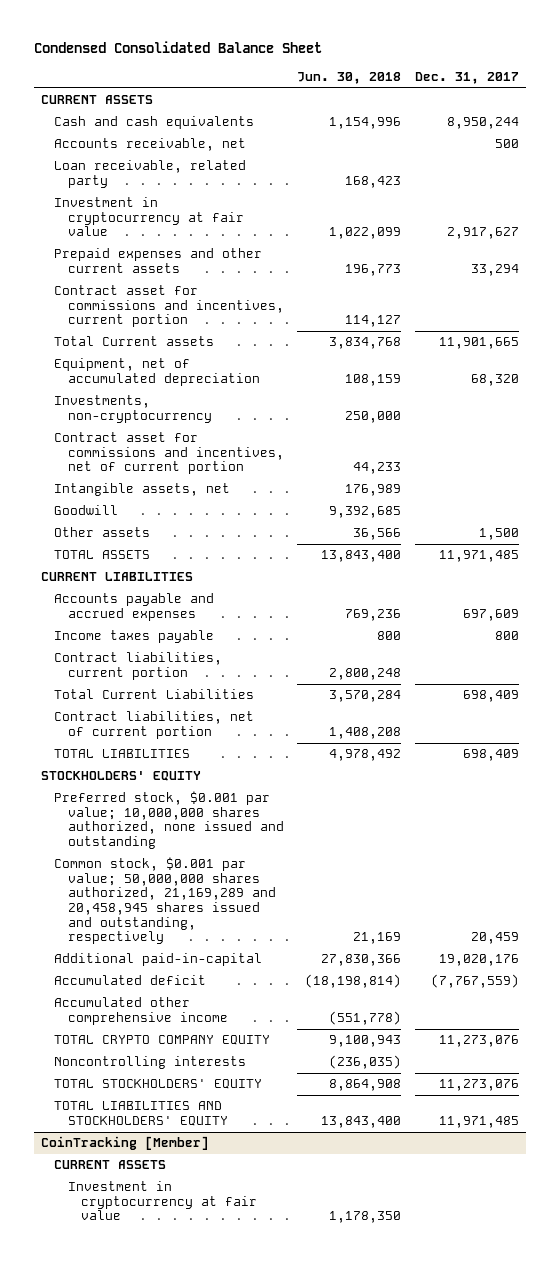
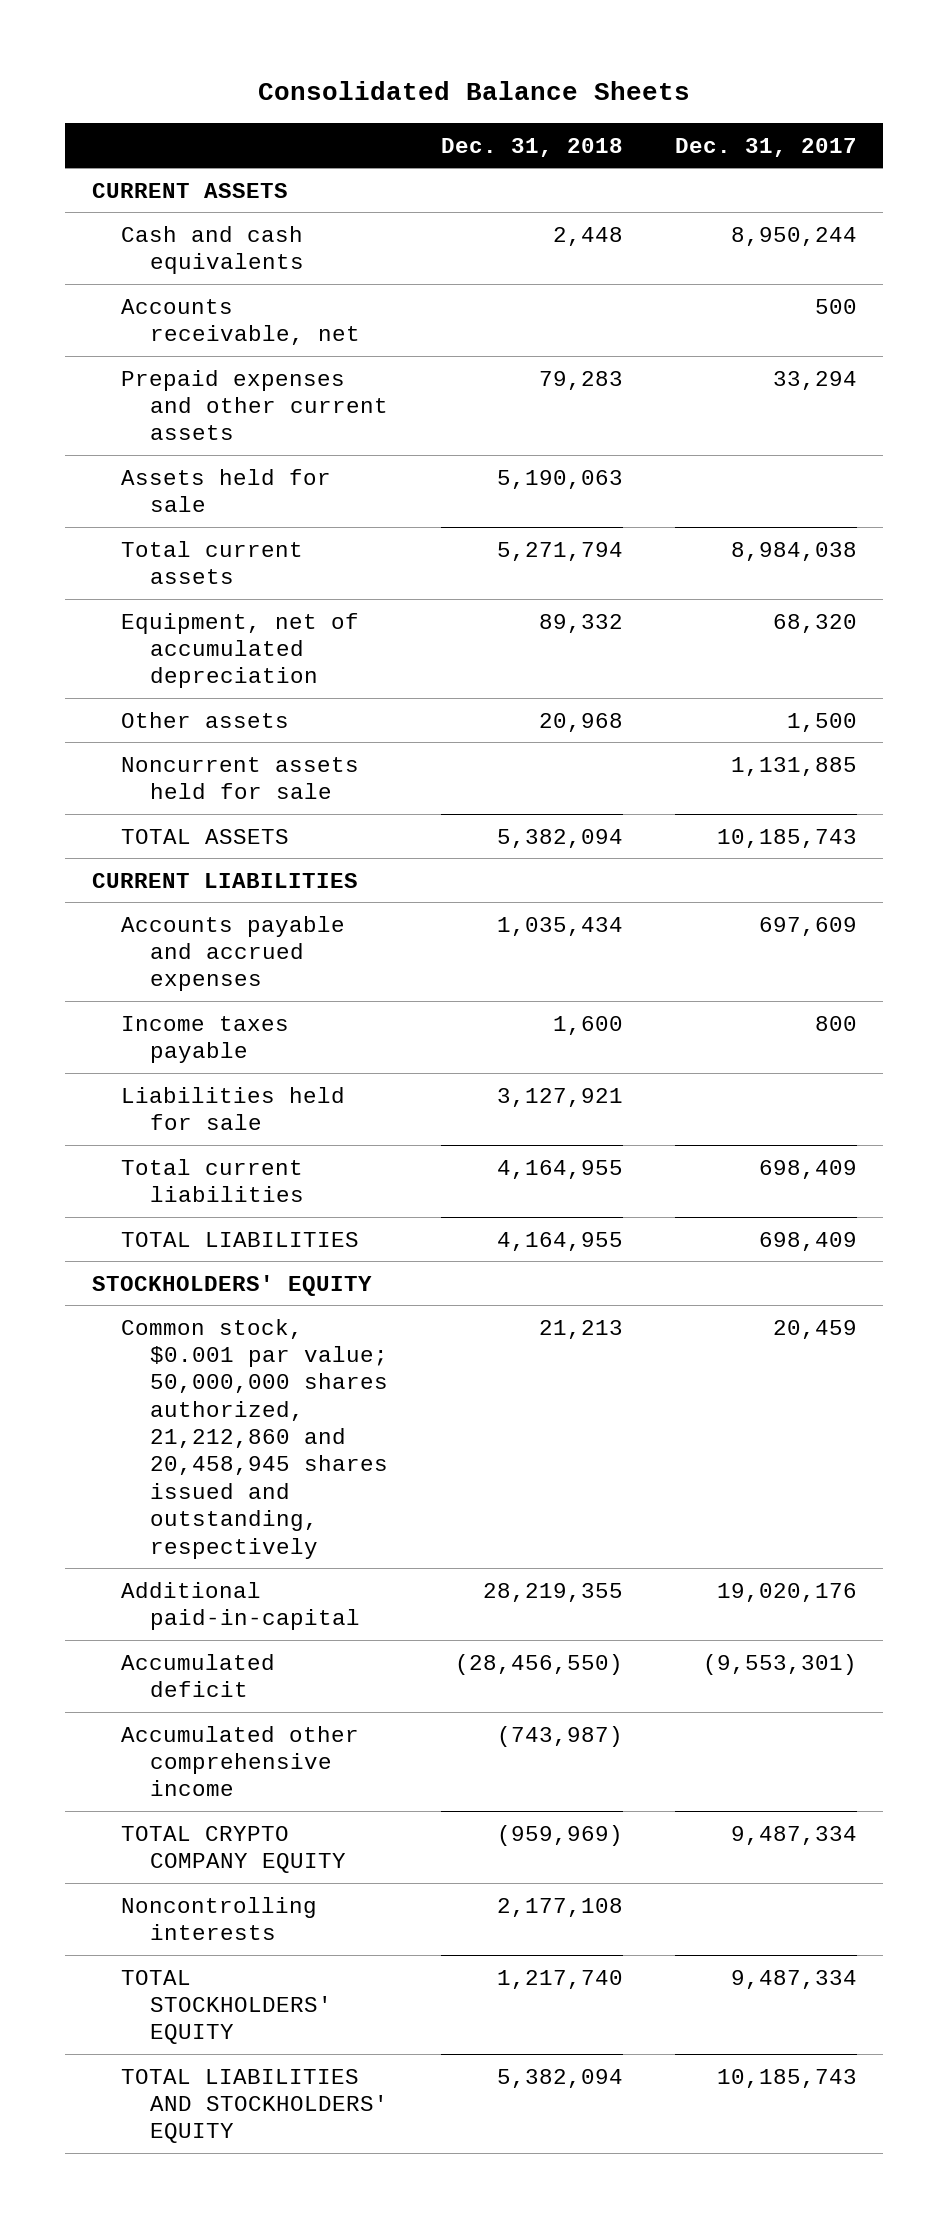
- Condensed Consolidated Balance Sheet
+ Consolidated Balance Sheets
- | Jun. 30, 2018 | Dec. 31, 2017
+ | Dec. 31, 2018 | Dec. 31, 2017
- Loan receivable, related party | 168,423 |
- Investment in cryptocurrency at fair value | 1,022,099 | 2,917,627
- Contract asset for commissions and incentives, current portion | 114,127 |
- Total Current assets | 3,834,768 | 11,901,665
+ Assets held for sale | 5,190,063 |
+ Total current assets | 5,271,794 | 8,984,038
- Investments, non-cryptocurrency | 250,000 |
- Contract asset for commissions and incentives, net of current portion | 44,233 |
- Intangible assets, net | 176,989 |
- Goodwill | 9,392,685 |
- TOTAL ASSETS | 13,843,400 | 11,971,485
+ Noncurrent assets held for sale | | 1,131,885
+ TOTAL ASSETS | 5,382,094 | 10,185,743
- Contract liabilities, current portion | 2,800,248 |
- Total Current Liabilities | 3,570,284 | 698,409
- Contract liabilities, net of current portion | 1,408,208 |
+ Liabilities held for sale | 3,127,921 |
+ Total current liabilities | 4,164,955 | 698,409
- Preferred stock, $0.001 par value; 10,000,000 shares authorized, none issued and outstanding
- Common stock, $0.001 par value; 50,000,000 shares authorized, 21,169,289 and 20,458,945 shares issued and outstanding, respectively | 21,169 | 20,459
+ Common stock, $0.001 par value; 50,000,000 shares authorized, 21,212,860 and 20,458,945 shares issued and outstanding, respectively | 21,213 | 20,459
- Accumulated deficit | (18,198,814) | (7,767,559)
+ Accumulated deficit | (28,456,550) | (9,553,301)
- TOTAL CRYPTO COMPANY EQUITY | 9,100,943 | 11,273,076
+ TOTAL CRYPTO COMPANY EQUITY | (959,969) | 9,487,334
- TOTAL STOCKHOLDERS' EQUITY | 8,864,908 | 11,273,076
- TOTAL LIABILITIES AND STOCKHOLDERS' EQUITY | 13,843,400 | 11,971,485
- CoinTracking [Member]
- CURRENT ASSETS
- Investment in cryptocurrency at fair value | 1,178,350 |
+ TOTAL STOCKHOLDERS' EQUITY | 1,217,740 | 9,487,334
+ TOTAL LIABILITIES AND STOCKHOLDERS' EQUITY | 5,382,094 | 10,185,743

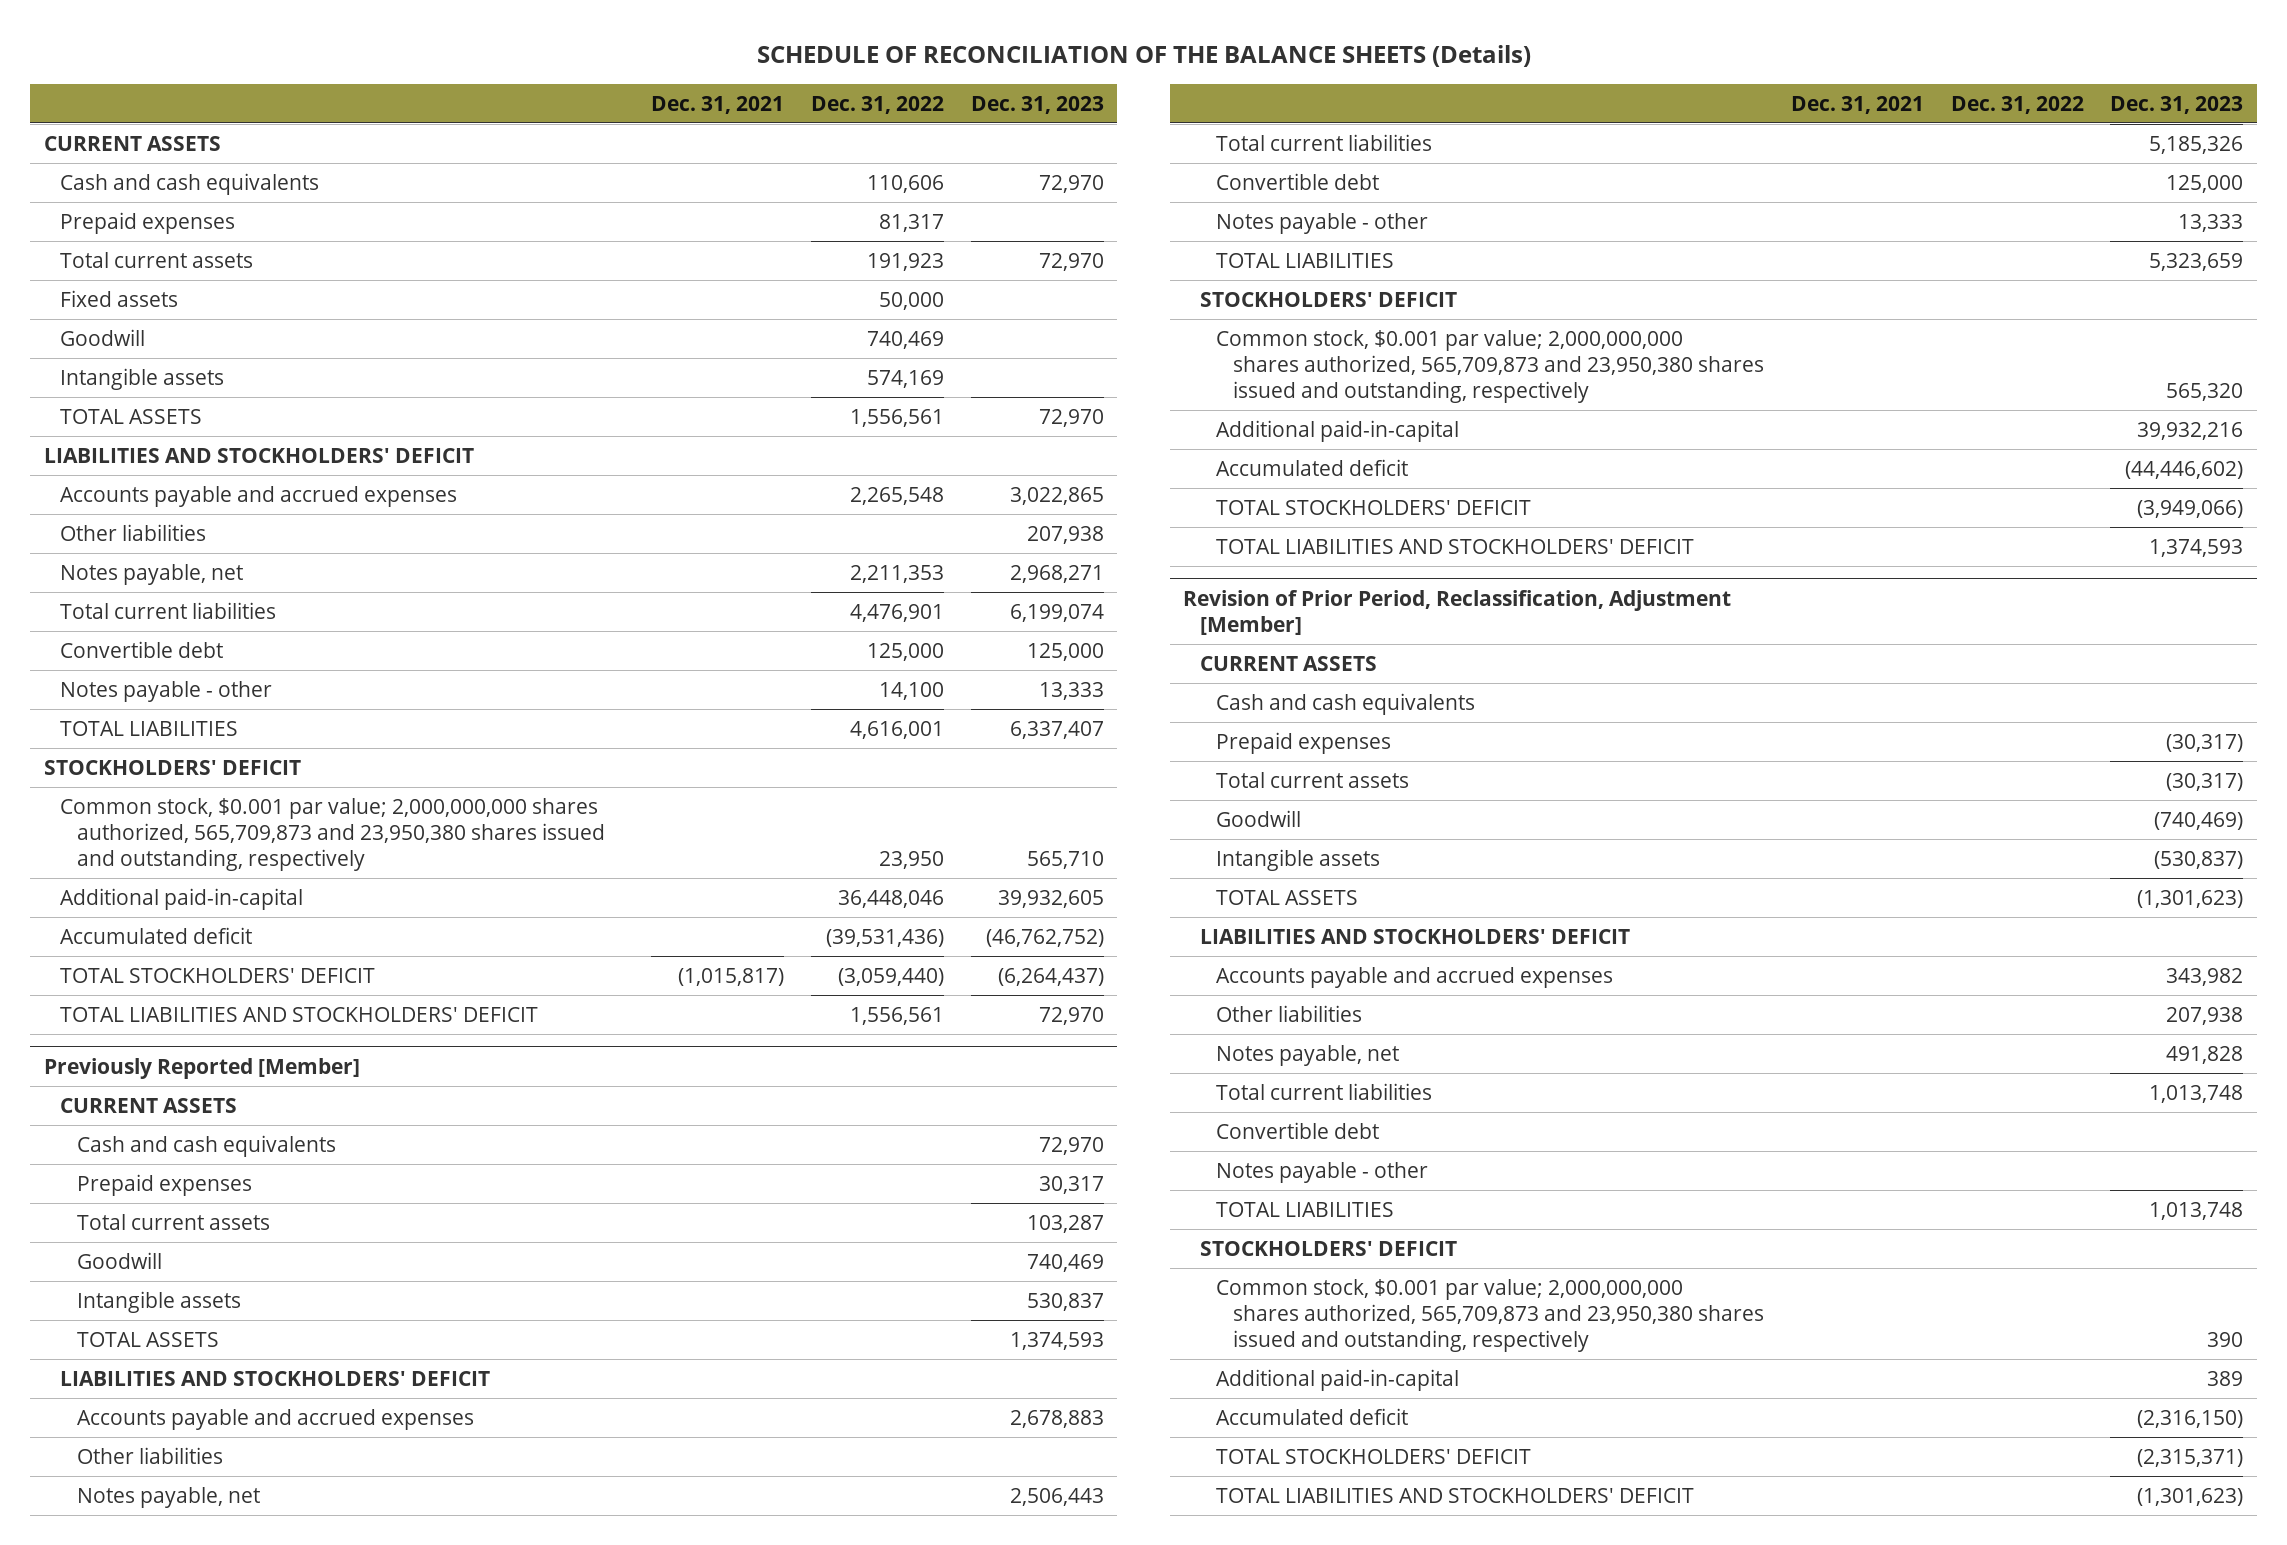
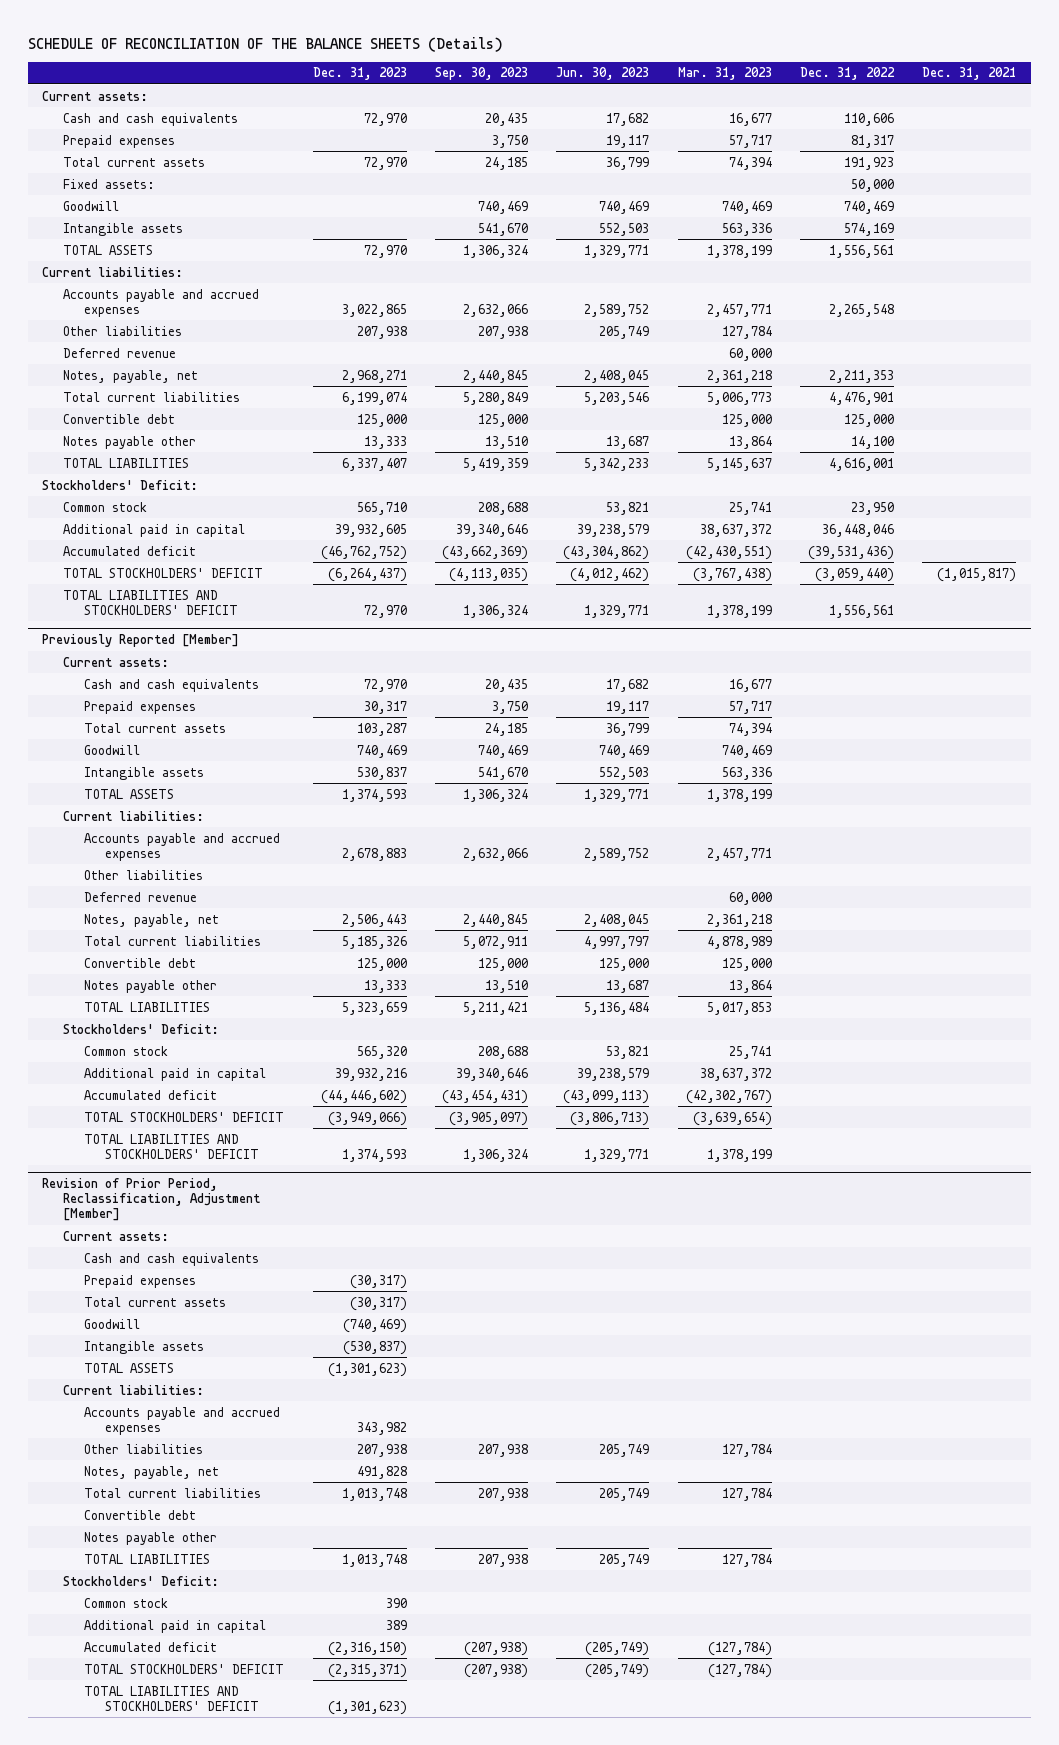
- | Dec. 31, 2021 | Dec. 31, 2022 | Dec. 31, 2023
+ | Dec. 31, 2023 | Sep. 30, 2023 | Jun. 30, 2023 | Mar. 31, 2023 | Dec. 31, 2022 | Dec. 31, 2021
- CURRENT ASSETS
+ Current assets:
- Fixed assets | | 50,000 |
+ Fixed assets: | | | | | 50,000 |
- LIABILITIES AND STOCKHOLDERS' DEFICIT
+ Current liabilities:
- Notes payable, net | | 2,211,353 | 2,968,271
+ Deferred revenue | | | | 60,000 | |
+ Notes, payable, net | 2,968,271 | 2,440,845 | 2,408,045 | 2,361,218 | 2,211,353 |
- Notes payable - other | | 14,100 | 13,333
+ Notes payable other | 13,333 | 13,510 | 13,687 | 13,864 | 14,100 |
- STOCKHOLDERS' DEFICIT
- Common stock, $0.001 par value; 2,000,000,000 shares authorized, 565,709,873 and 23,950,380 shares issued and outstanding, respectively | | 23,950 | 565,710
- Additional paid-in-capital | | 36,448,046 | 39,932,605
+ Stockholders' Deficit:
+ Common stock | 565,710 | 208,688 | 53,821 | 25,741 | 23,950 |
+ Additional paid in capital | 39,932,605 | 39,340,646 | 39,238,579 | 38,637,372 | 36,448,046 |
@ Previously Reported [Member]
- CURRENT ASSETS
+ Current assets:
- LIABILITIES AND STOCKHOLDERS' DEFICIT
+ Current liabilities:
- Notes payable, net | | | 2,506,443
+ Deferred revenue | | | | 60,000 | |
+ Notes, payable, net | 2,506,443 | 2,440,845 | 2,408,045 | 2,361,218 | |
- Notes payable - other | | | 13,333
+ Notes payable other | 13,333 | 13,510 | 13,687 | 13,864 | |
- STOCKHOLDERS' DEFICIT
- Common stock, $0.001 par value; 2,000,000,000 shares authorized, 565,709,873 and 23,950,380 shares issued and outstanding, respectively | | | 565,320
- Additional paid-in-capital | | | 39,932,216
+ Stockholders' Deficit:
+ Common stock | 565,320 | 208,688 | 53,821 | 25,741 | |
+ Additional paid in capital | 39,932,216 | 39,340,646 | 39,238,579 | 38,637,372 | |
@ Revision of Prior Period, Reclassification, Adjustment [Member]
- CURRENT ASSETS
+ Current assets:
- LIABILITIES AND STOCKHOLDERS' DEFICIT
+ Current liabilities:
- Notes payable, net | | | 491,828
+ Notes, payable, net | 491,828 | | | | |
- Notes payable - other
+ Notes payable other
- STOCKHOLDERS' DEFICIT
- Common stock, $0.001 par value; 2,000,000,000 shares authorized, 565,709,873 and 23,950,380 shares issued and outstanding, respectively | | | 390
- Additional paid-in-capital | | | 389
+ Stockholders' Deficit:
+ Common stock | 390 | | | | |
+ Additional paid in capital | 389 | | | | |

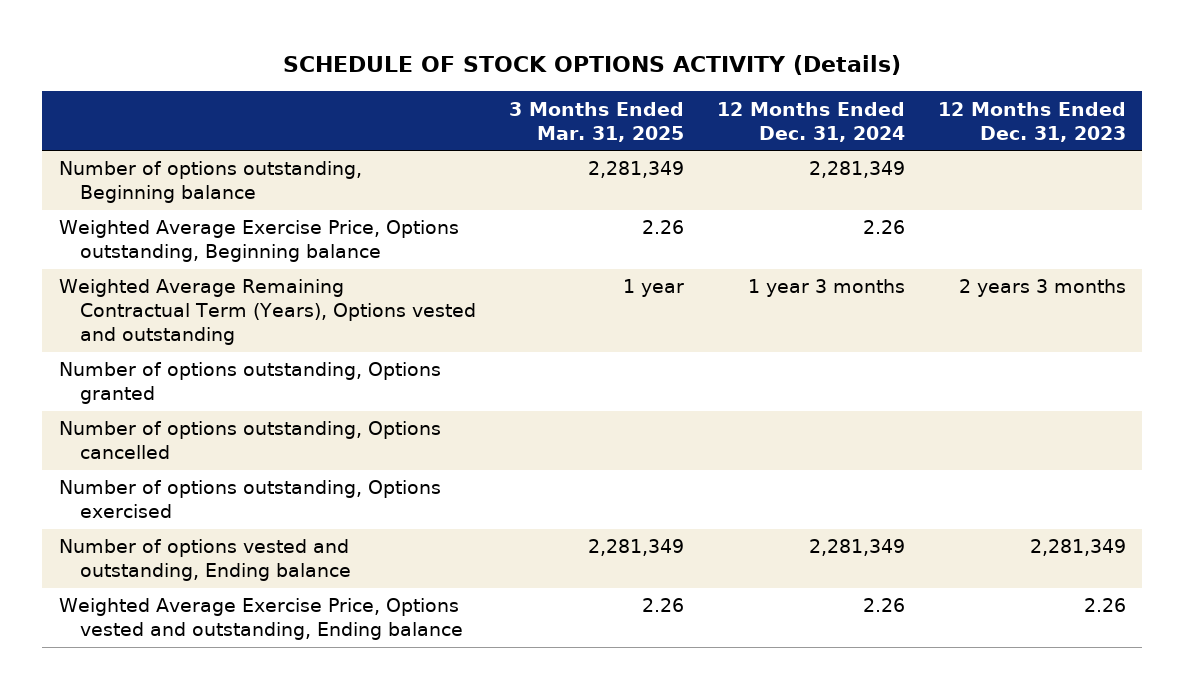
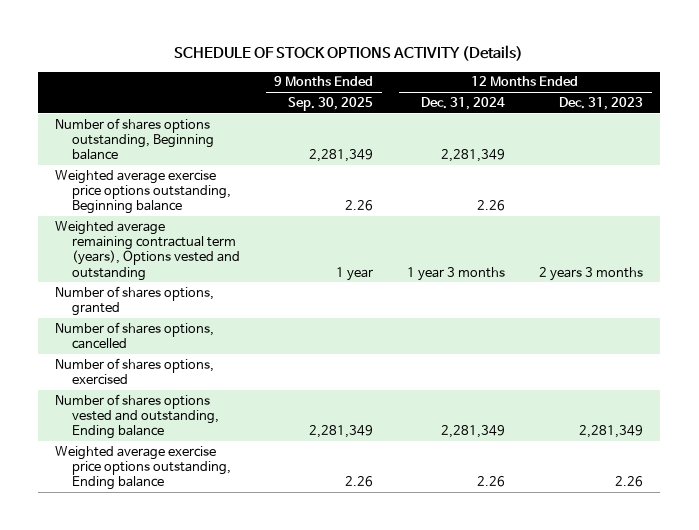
- | 3 Months Ended Mar. 31, 2025 | 12 Months Ended Dec. 31, 2024 | 12 Months Ended Dec. 31, 2023
+ | 9 Months Ended Sep. 30, 2025 | 12 Months Ended Dec. 31, 2024 | 12 Months Ended Dec. 31, 2023
- Number of options outstanding, Beginning balance | 2,281,349 | 2,281,349 |
- Weighted Average Exercise Price, Options outstanding, Beginning balance | 2.26 | 2.26 |
- Weighted Average Remaining Contractual Term (Years), Options vested and outstanding | 1 year | 1 year 3 months | 2 years 3 months
- Number of options outstanding, Options granted
- Number of options outstanding, Options cancelled
- Number of options outstanding, Options exercised
- Number of options vested and outstanding, Ending balance | 2,281,349 | 2,281,349 | 2,281,349
- Weighted Average Exercise Price, Options vested and outstanding, Ending balance | 2.26 | 2.26 | 2.26
+ Number of shares options outstanding, Beginning balance | 2,281,349 | 2,281,349 |
+ Weighted average exercise price options outstanding, Beginning balance | 2.26 | 2.26 |
+ Weighted average remaining contractual term (years), Options vested and outstanding | 1 year | 1 year 3 months | 2 years 3 months
+ Number of shares options, granted
+ Number of shares options, cancelled
+ Number of shares options, exercised
+ Number of shares options vested and outstanding, Ending balance | 2,281,349 | 2,281,349 | 2,281,349
+ Weighted average exercise price options outstanding, Ending balance | 2.26 | 2.26 | 2.26

